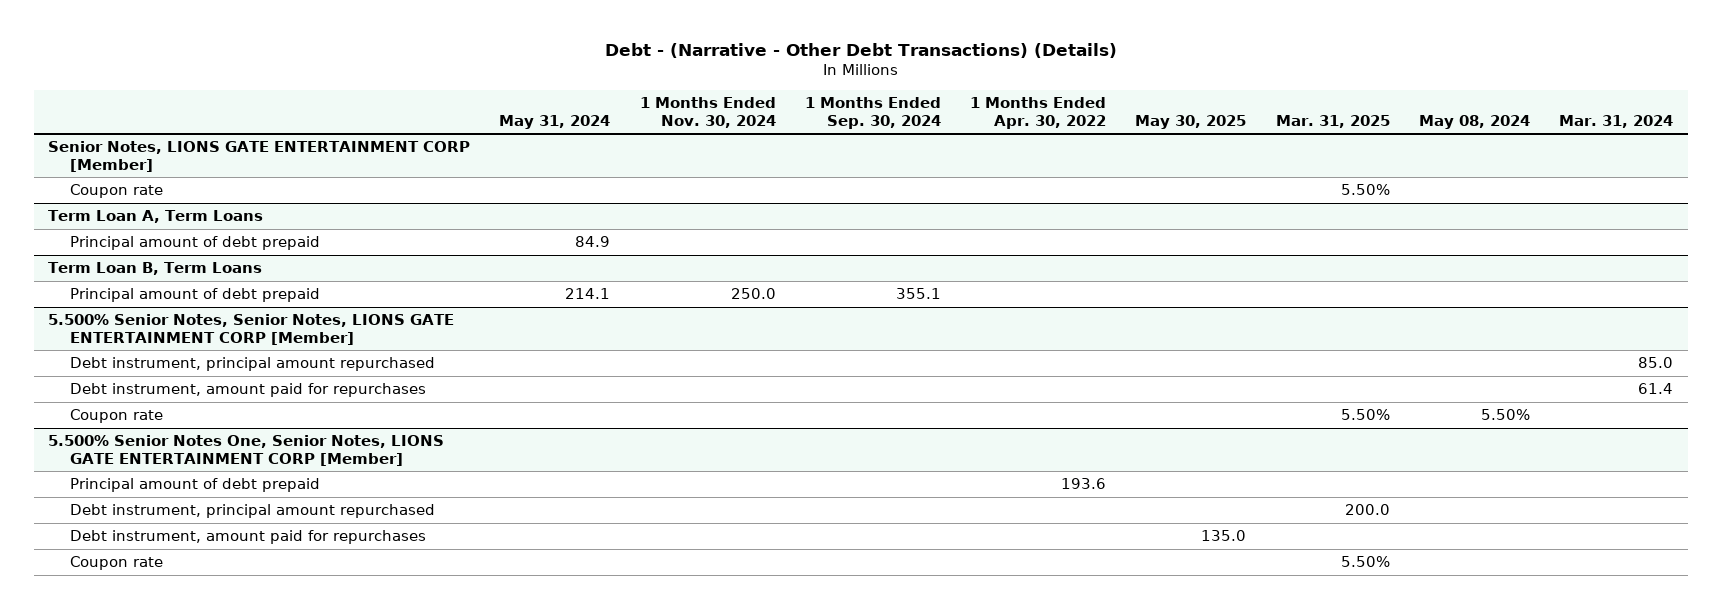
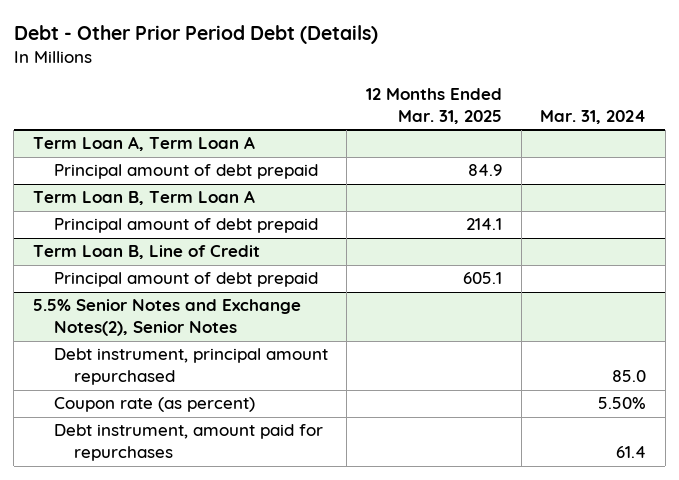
- Debt - (Narrative - Other Debt Transactions) (Details)
+ Debt - Other Prior Period Debt (Details)
- | May 31, 2024 | 1 Months Ended Nov. 30, 2024 | 1 Months Ended Sep. 30, 2024 | 1 Months Ended Apr. 30, 2022 | May 30, 2025 | Mar. 31, 2025 | May 08, 2024 | Mar. 31, 2024
+ | 12 Months Ended Mar. 31, 2025 | Mar. 31, 2024
- Senior Notes, LIONS GATE ENTERTAINMENT CORP [Member]
- Coupon rate | | | | | | 5.50% | |
- Term Loan A, Term Loans
+ Term Loan A, Term Loan A
- Term Loan B, Term Loans
+ Term Loan B, Term Loan A
- 5.500% Senior Notes, Senior Notes, LIONS GATE ENTERTAINMENT CORP [Member]
+ Term Loan B, Line of Credit
+ Principal amount of debt prepaid | 605.1 |
+ 5.5% Senior Notes and Exchange Notes(2), Senior Notes
+ Coupon rate (as percent) | | 5.50%
- Coupon rate | | | | | | 5.50% | 5.50% |
- 5.500% Senior Notes One, Senior Notes, LIONS GATE ENTERTAINMENT CORP [Member]
- Principal amount of debt prepaid | | | | 193.6 | | | |
- Debt instrument, principal amount repurchased | | | | | | 200.0 | |
- Debt instrument, amount paid for repurchases | | | | | 135.0 | | |
- Coupon rate | | | | | | 5.50% | |

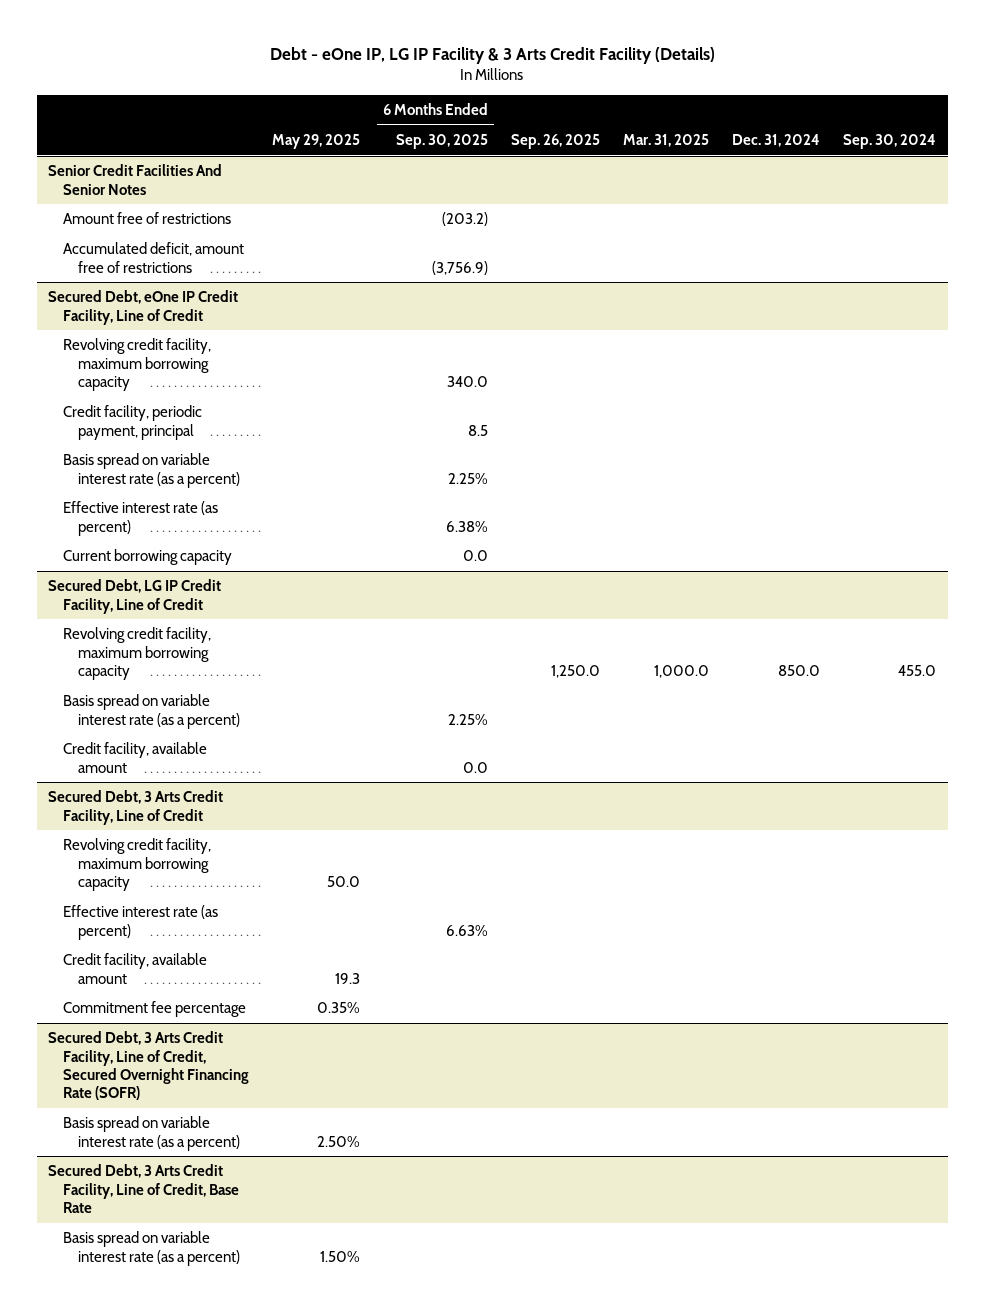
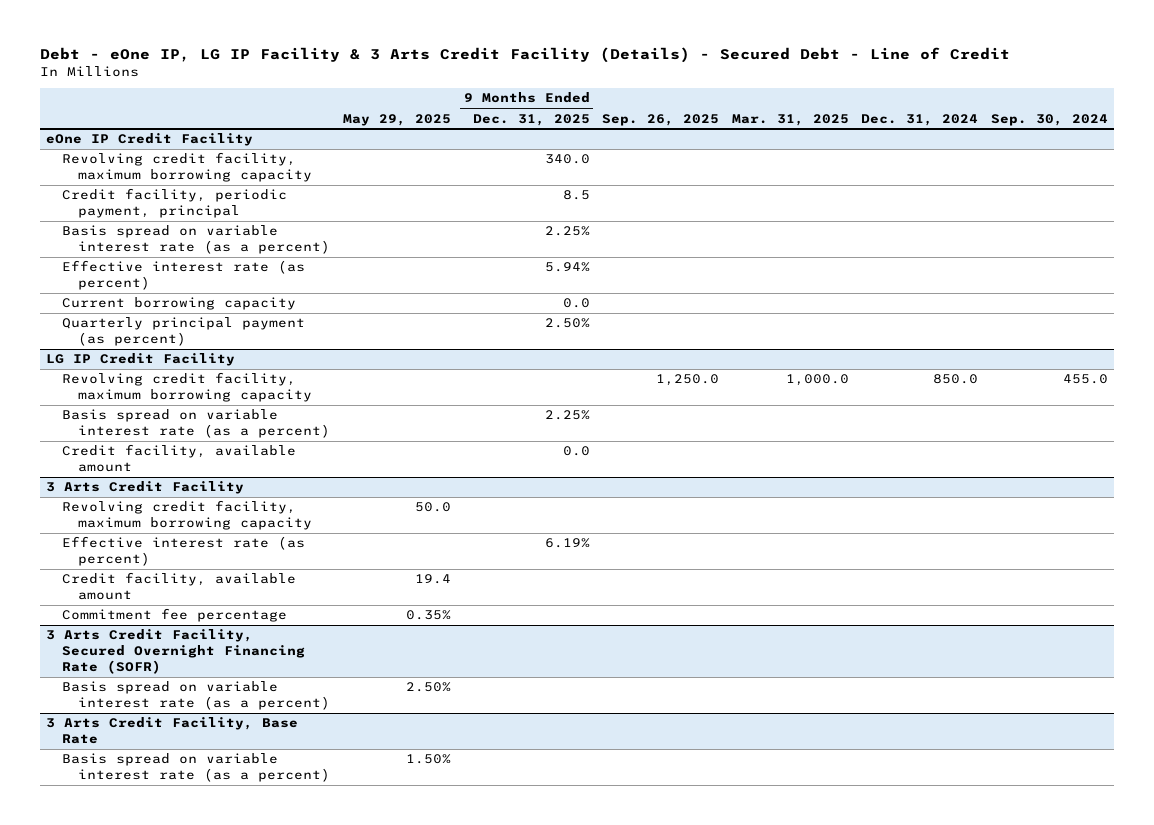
- Debt - eOne IP, LG IP Facility & 3 Arts Credit Facility (Details)
+ Debt - eOne IP, LG IP Facility & 3 Arts Credit Facility (Details) - Secured Debt - Line of Credit
- | May 29, 2025 | 6 Months Ended Sep. 30, 2025 | Sep. 26, 2025 | Mar. 31, 2025 | Dec. 31, 2024 | Sep. 30, 2024
+ | May 29, 2025 | 9 Months Ended Dec. 31, 2025 | Sep. 26, 2025 | Mar. 31, 2025 | Dec. 31, 2024 | Sep. 30, 2024
- Senior Credit Facilities And Senior Notes
- Amount free of restrictions | | (203.2) | | | |
- Accumulated deficit, amount free of restrictions | | (3,756.9) | | | |
- Secured Debt, eOne IP Credit Facility, Line of Credit
+ eOne IP Credit Facility
- Secured Debt, LG IP Credit Facility, Line of Credit
+ Quarterly principal payment (as percent) | | 2.50% | | | |
+ LG IP Credit Facility
- Secured Debt, 3 Arts Credit Facility, Line of Credit
+ 3 Arts Credit Facility
- Credit facility, available amount | 19.3 | | | | |
+ Credit facility, available amount | 19.4 | | | | |
- Secured Debt, 3 Arts Credit Facility, Line of Credit, Secured Overnight Financing Rate (SOFR)
+ 3 Arts Credit Facility, Secured Overnight Financing Rate (SOFR)
- Secured Debt, 3 Arts Credit Facility, Line of Credit, Base Rate
+ 3 Arts Credit Facility, Base Rate

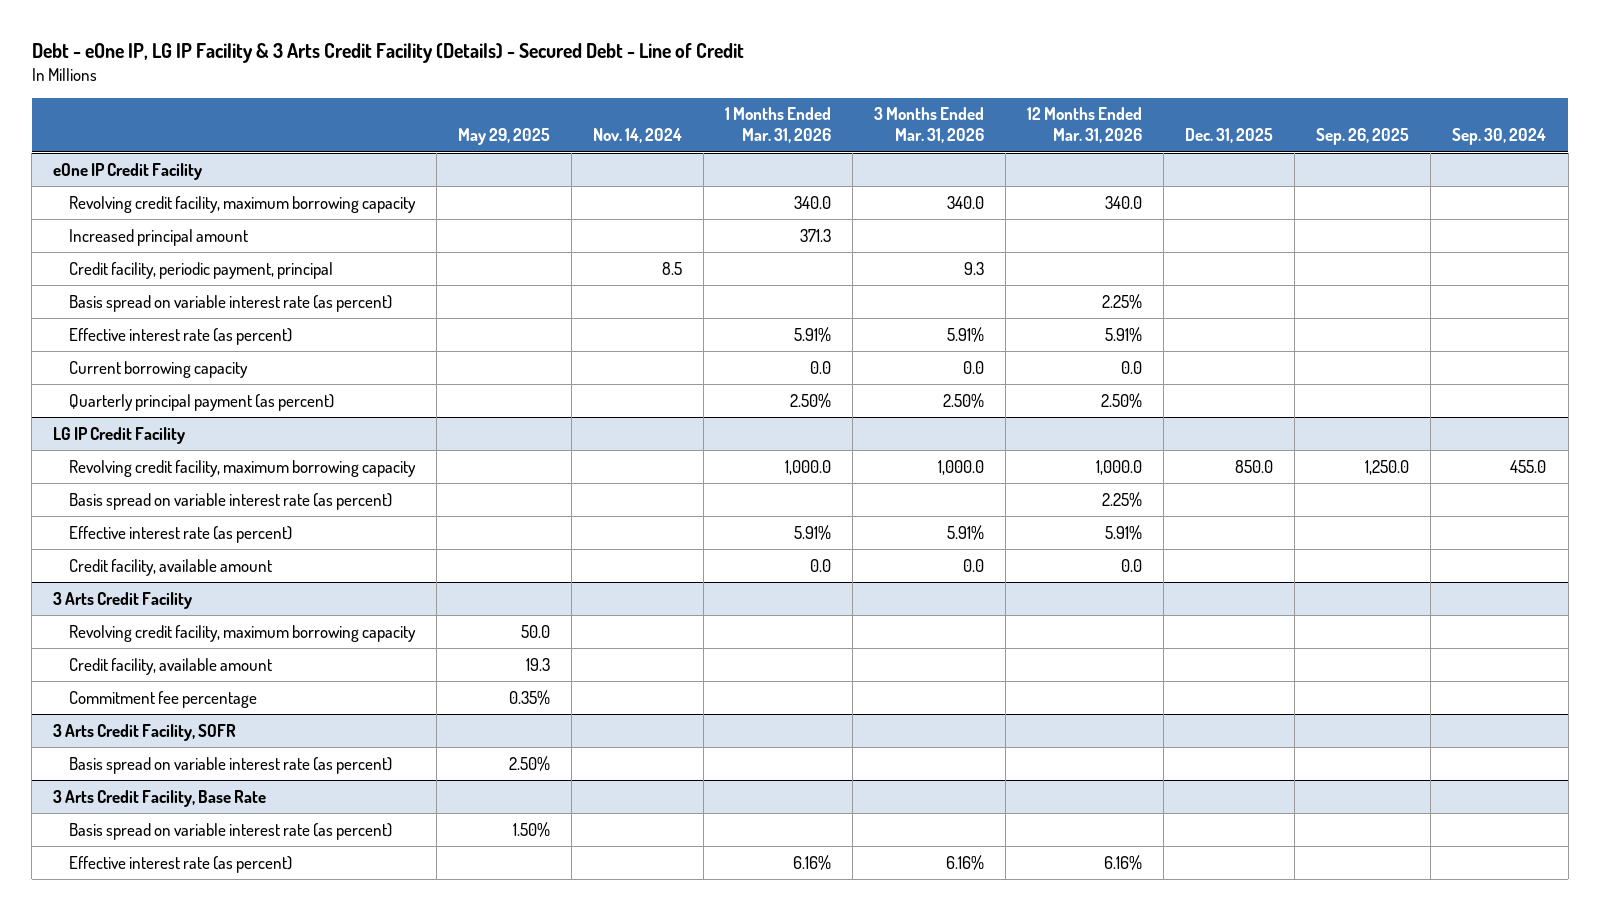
- | May 29, 2025 | 9 Months Ended Dec. 31, 2025 | Sep. 26, 2025 | Mar. 31, 2025 | Dec. 31, 2024 | Sep. 30, 2024
+ | May 29, 2025 | Nov. 14, 2024 | 1 Months Ended Mar. 31, 2026 | 3 Months Ended Mar. 31, 2026 | 12 Months Ended Mar. 31, 2026 | Dec. 31, 2025 | Sep. 26, 2025 | Sep. 30, 2024
@ eOne IP Credit Facility
+ Increased principal amount | | | 371.3 | | | | |
- Basis spread on variable interest rate (as a percent) | | 2.25% | | | |
+ Basis spread on variable interest rate (as percent) | | | | | 2.25% | | |
@ LG IP Credit Facility
- Basis spread on variable interest rate (as a percent) | | 2.25% | | | |
+ Basis spread on variable interest rate (as percent) | | | | | 2.25% | | |
+ Effective interest rate (as percent) | | | 5.91% | 5.91% | 5.91% | | |
@ 3 Arts Credit Facility
- Effective interest rate (as percent) | | 6.19% | | | |
- Credit facility, available amount | 19.4 | | | | |
+ Credit facility, available amount | 19.3 | | | | | | |
- 3 Arts Credit Facility, Secured Overnight Financing Rate (SOFR)
- Basis spread on variable interest rate (as a percent) | 2.50% | | | | |
+ 3 Arts Credit Facility, SOFR
+ Basis spread on variable interest rate (as percent) | 2.50% | | | | | | |
@ 3 Arts Credit Facility, Base Rate
- Basis spread on variable interest rate (as a percent) | 1.50% | | | | |
+ Basis spread on variable interest rate (as percent) | 1.50% | | | | | | |
+ Effective interest rate (as percent) | | | 6.16% | 6.16% | 6.16% | | |

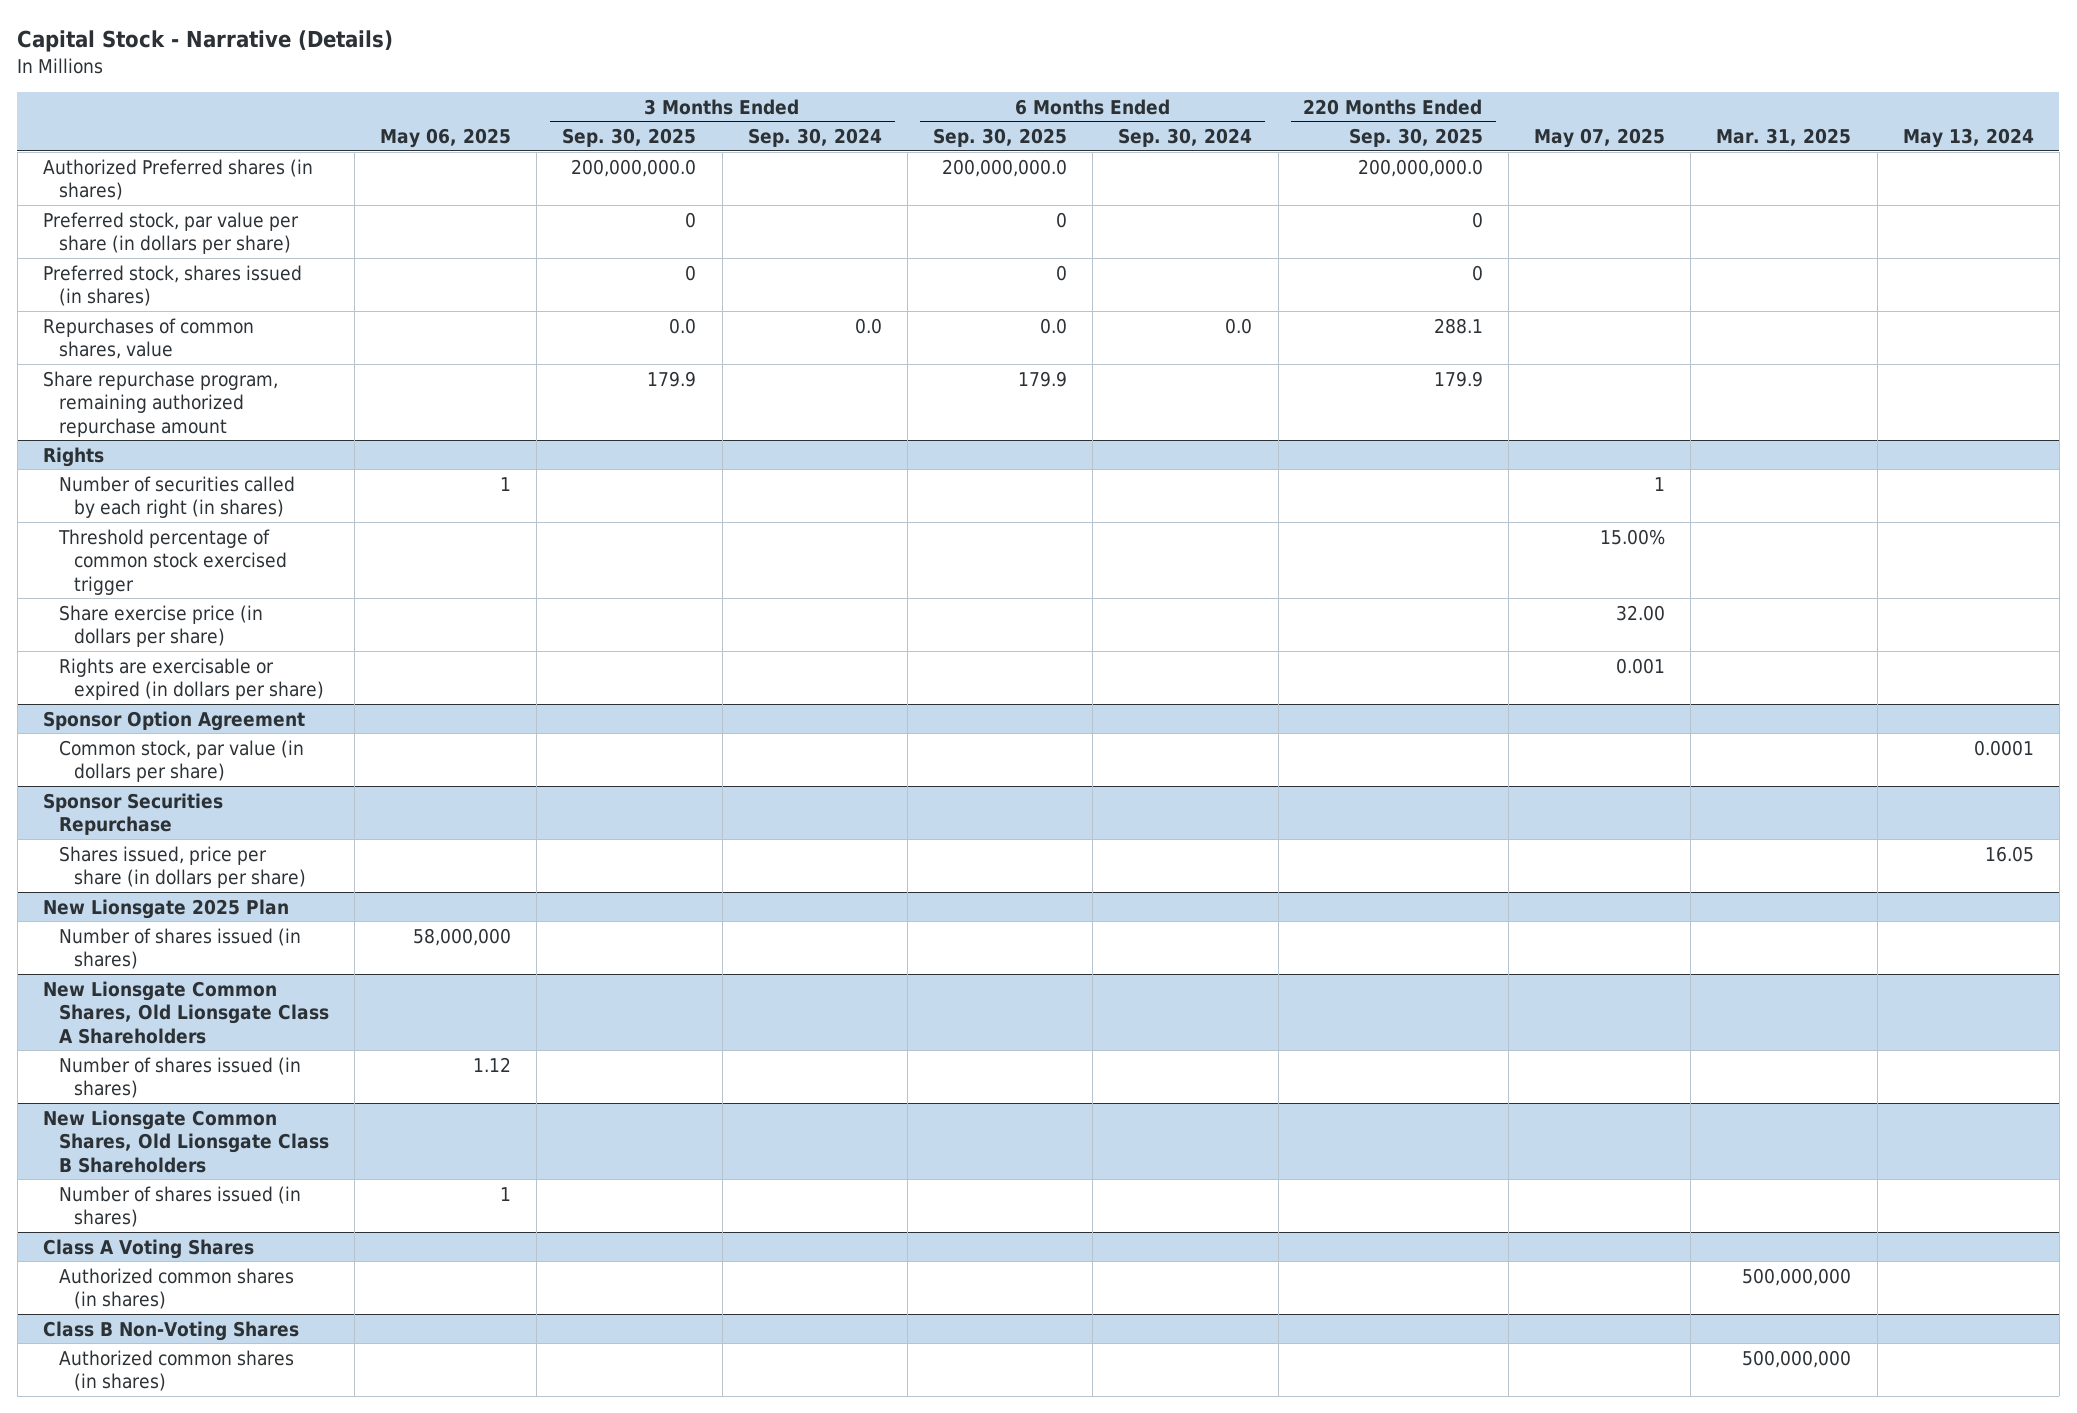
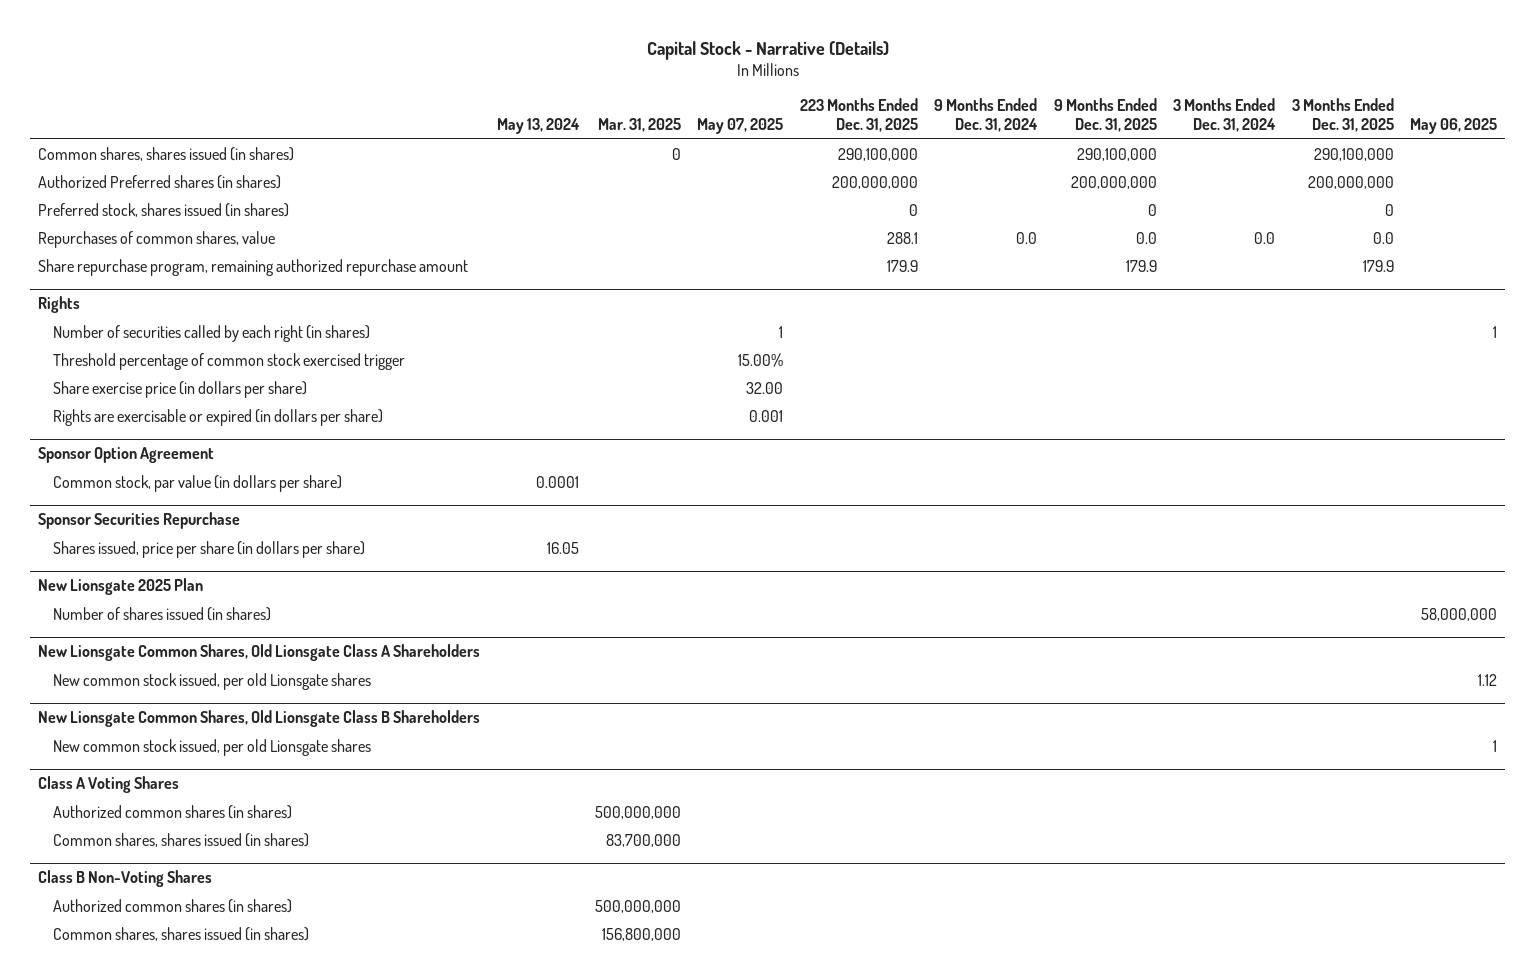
- | May 06, 2025 | 3 Months Ended Sep. 30, 2025 | 3 Months Ended Sep. 30, 2024 | 6 Months Ended Sep. 30, 2025 | 6 Months Ended Sep. 30, 2024 | 220 Months Ended Sep. 30, 2025 | May 07, 2025 | Mar. 31, 2025 | May 13, 2024
+ | May 13, 2024 | Mar. 31, 2025 | May 07, 2025 | 223 Months Ended Dec. 31, 2025 | 9 Months Ended Dec. 31, 2024 | 9 Months Ended Dec. 31, 2025 | 3 Months Ended Dec. 31, 2024 | 3 Months Ended Dec. 31, 2025 | May 06, 2025
+ Common shares, shares issued (in shares) | | 0 | | 290,100,000 | | 290,100,000 | | 290,100,000 |
- Preferred stock, par value per share (in dollars per share) | | 0 | | 0 | | 0 | | |
@ New Lionsgate Common Shares, Old Lionsgate Class A Shareholders
- Number of shares issued (in shares) | 1.12 | | | | | | | |
+ New common stock issued, per old Lionsgate shares | | | | | | | | | 1.12
@ New Lionsgate Common Shares, Old Lionsgate Class B Shareholders
- Number of shares issued (in shares) | 1 | | | | | | | |
+ New common stock issued, per old Lionsgate shares | | | | | | | | | 1
@ Class A Voting Shares
+ Common shares, shares issued (in shares) | | 83,700,000 | | | | | | |
@ Class B Non-Voting Shares
+ Common shares, shares issued (in shares) | | 156,800,000 | | | | | | |

